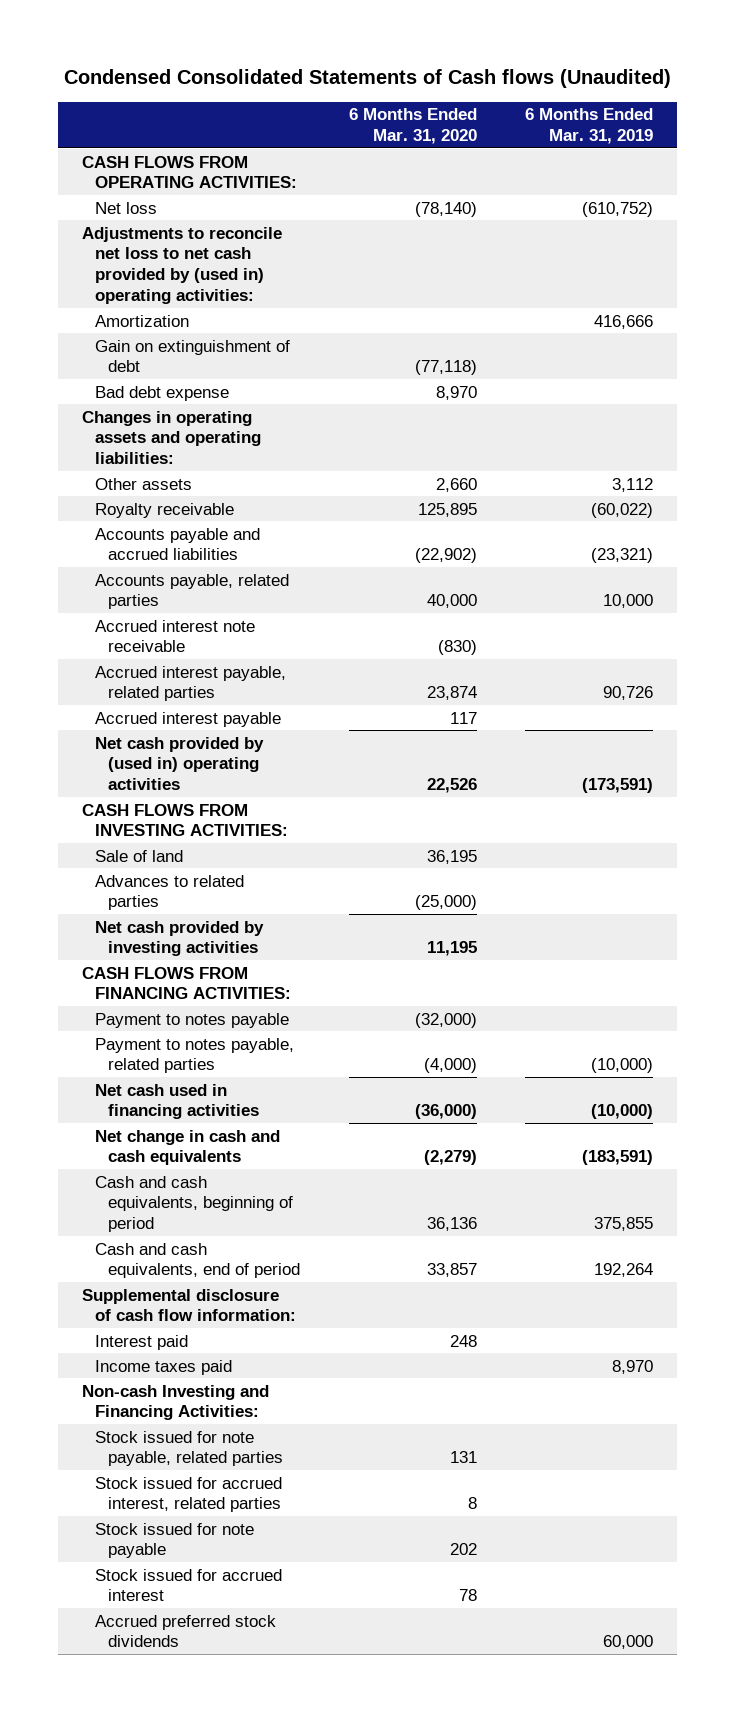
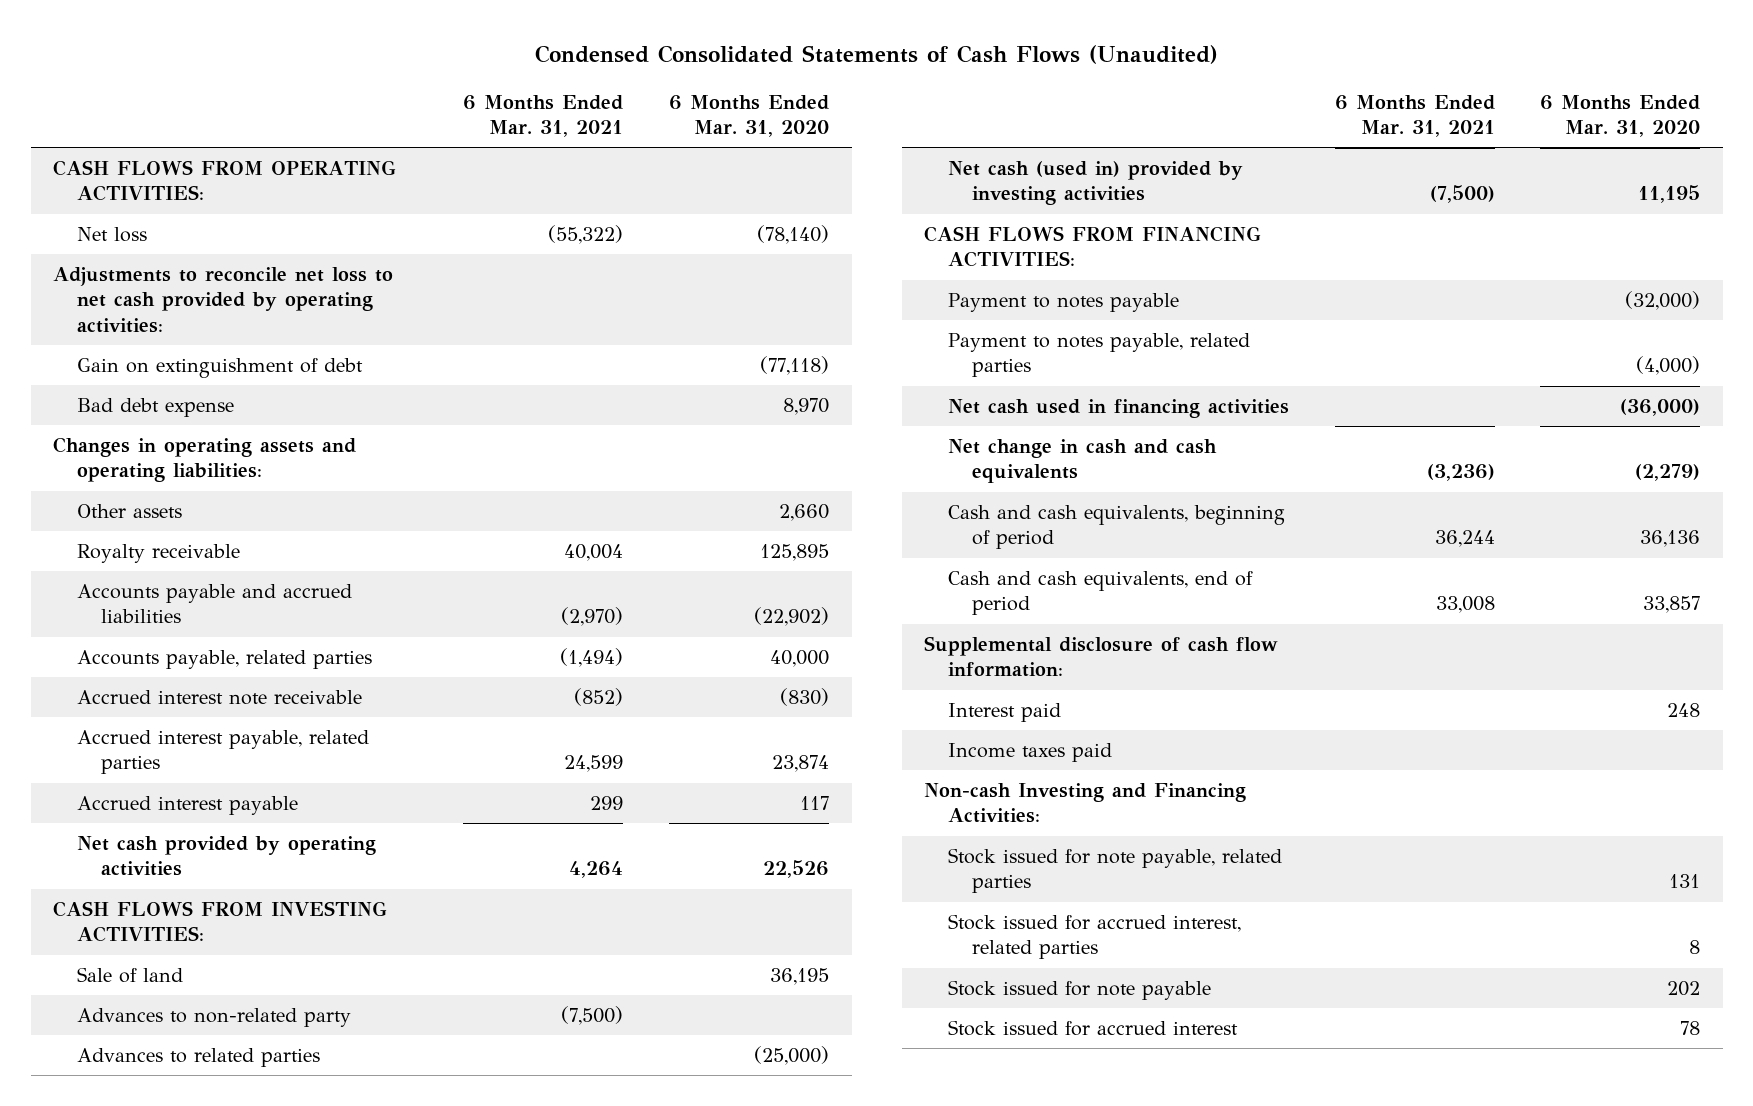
- Condensed Consolidated Statements of Cash flows (Unaudited)
+ Condensed Consolidated Statements of Cash Flows (Unaudited)
- | 6 Months Ended Mar. 31, 2020 | 6 Months Ended Mar. 31, 2019
+ | 6 Months Ended Mar. 31, 2021 | 6 Months Ended Mar. 31, 2020
- Adjustments to reconcile net loss to net cash provided by (used in) operating activities:
- Amortization | | 416,666
+ Adjustments to reconcile net loss to net cash provided by operating activities:
- Net cash provided by (used in) operating activities | 22,526 | (173,591)
+ Net cash provided by operating activities | 4,264 | 22,526
+ Advances to non-related party | (7,500) |
- Net cash provided by investing activities | 11,195 |
+ Net cash (used in) provided by investing activities | (7,500) | 11,195
- Accrued preferred stock dividends | | 60,000

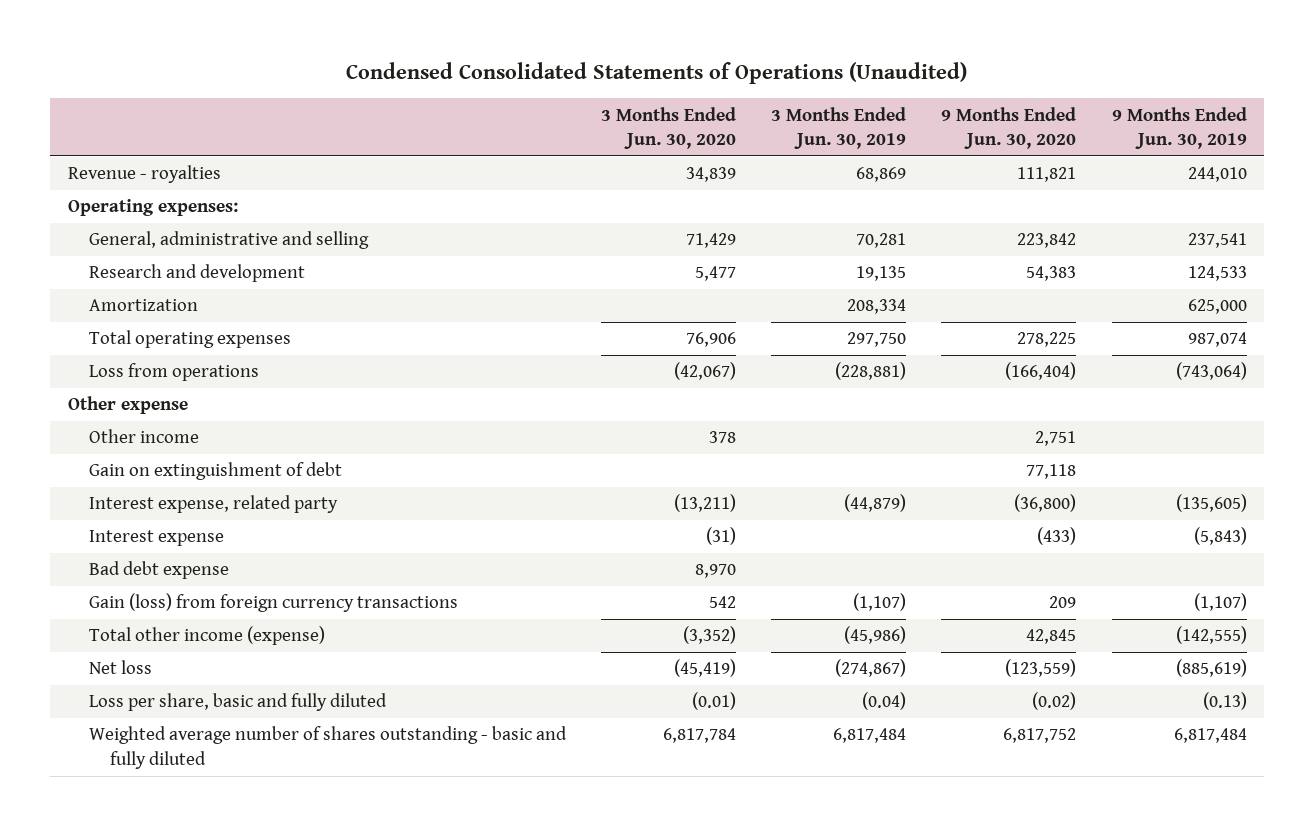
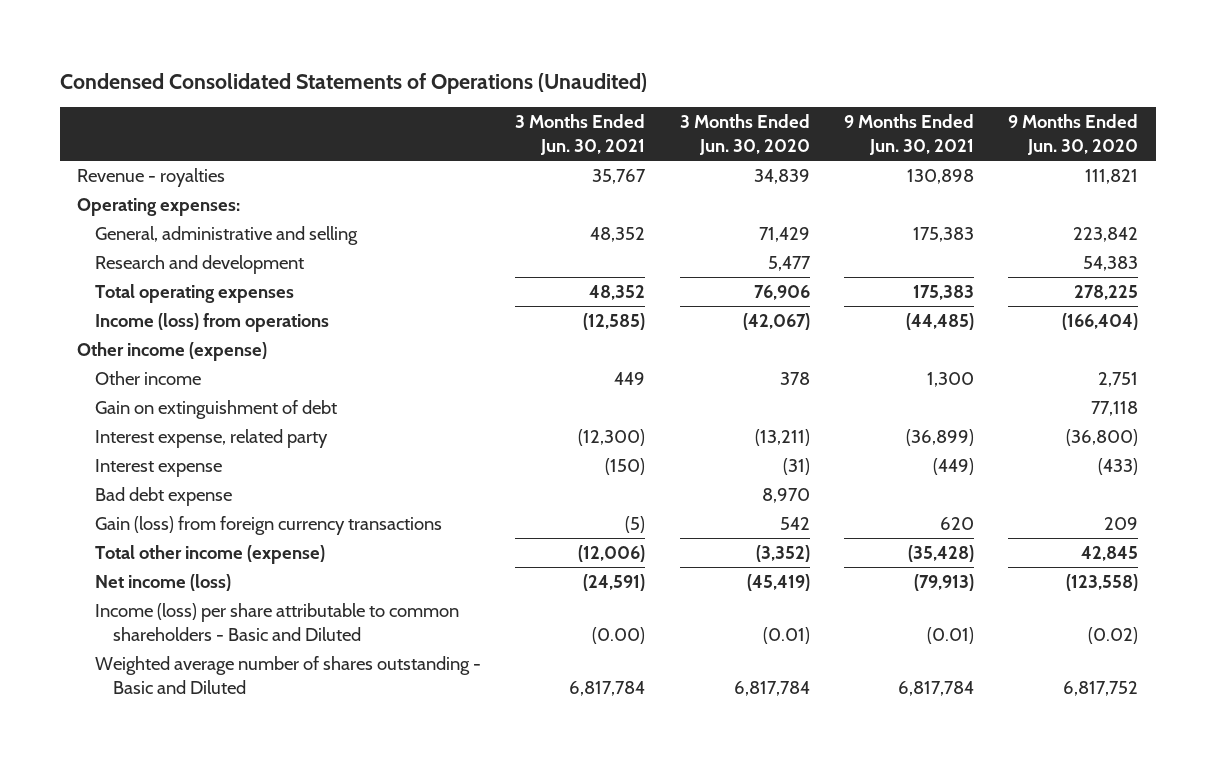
- | 3 Months Ended Jun. 30, 2020 | 3 Months Ended Jun. 30, 2019 | 9 Months Ended Jun. 30, 2020 | 9 Months Ended Jun. 30, 2019
+ | 3 Months Ended Jun. 30, 2021 | 3 Months Ended Jun. 30, 2020 | 9 Months Ended Jun. 30, 2021 | 9 Months Ended Jun. 30, 2020
- Amortization | | 208,334 | | 625,000
- Loss from operations | (42,067) | (228,881) | (166,404) | (743,064)
- Other expense
+ Income (loss) from operations | (12,585) | (42,067) | (44,485) | (166,404)
+ Other income (expense)
- Net loss | (45,419) | (274,867) | (123,559) | (885,619)
- Loss per share, basic and fully diluted | (0.01) | (0.04) | (0.02) | (0.13)
- Weighted average number of shares outstanding - basic and fully diluted | 6,817,784 | 6,817,484 | 6,817,752 | 6,817,484
+ Net income (loss) | (24,591) | (45,419) | (79,913) | (123,558)
+ Income (loss) per share attributable to common shareholders - Basic and Diluted | (0.00) | (0.01) | (0.01) | (0.02)
+ Weighted average number of shares outstanding - Basic and Diluted | 6,817,784 | 6,817,784 | 6,817,784 | 6,817,752

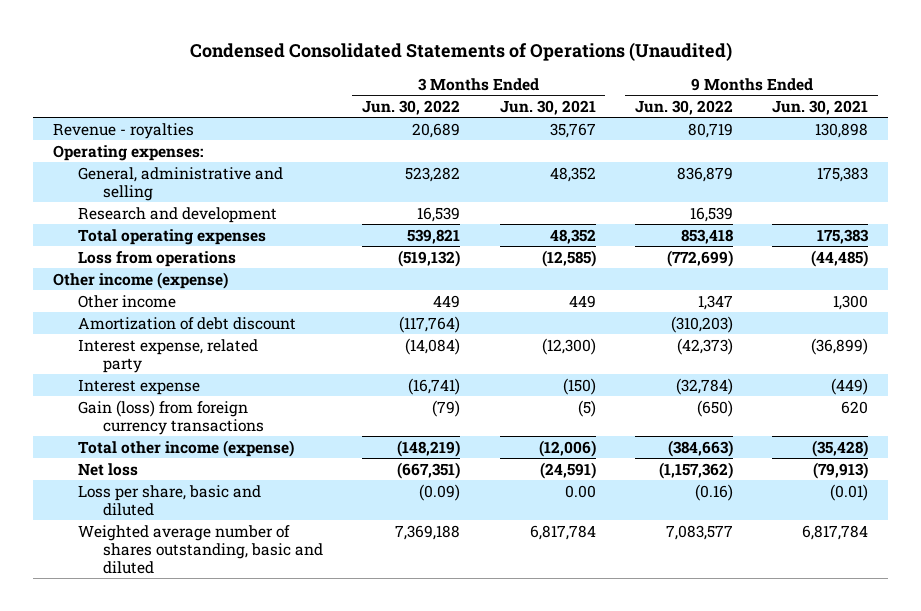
- | 3 Months Ended Jun. 30, 2021 | 3 Months Ended Jun. 30, 2020 | 9 Months Ended Jun. 30, 2021 | 9 Months Ended Jun. 30, 2020
+ | 3 Months Ended Jun. 30, 2022 | 3 Months Ended Jun. 30, 2021 | 9 Months Ended Jun. 30, 2022 | 9 Months Ended Jun. 30, 2021
- Income (loss) from operations | (12,585) | (42,067) | (44,485) | (166,404)
+ Loss from operations | (519,132) | (12,585) | (772,699) | (44,485)
- Gain on extinguishment of debt | | | | 77,118
+ Amortization of debt discount | (117,764) | | (310,203) |
- Bad debt expense | | 8,970 | |
- Net income (loss) | (24,591) | (45,419) | (79,913) | (123,558)
- Income (loss) per share attributable to common shareholders - Basic and Diluted | (0.00) | (0.01) | (0.01) | (0.02)
- Weighted average number of shares outstanding - Basic and Diluted | 6,817,784 | 6,817,784 | 6,817,784 | 6,817,752
+ Net loss | (667,351) | (24,591) | (1,157,362) | (79,913)
+ Loss per share, basic and diluted | (0.09) | 0.00 | (0.16) | (0.01)
+ Weighted average number of shares outstanding, basic and diluted | 7,369,188 | 6,817,784 | 7,083,577 | 6,817,784

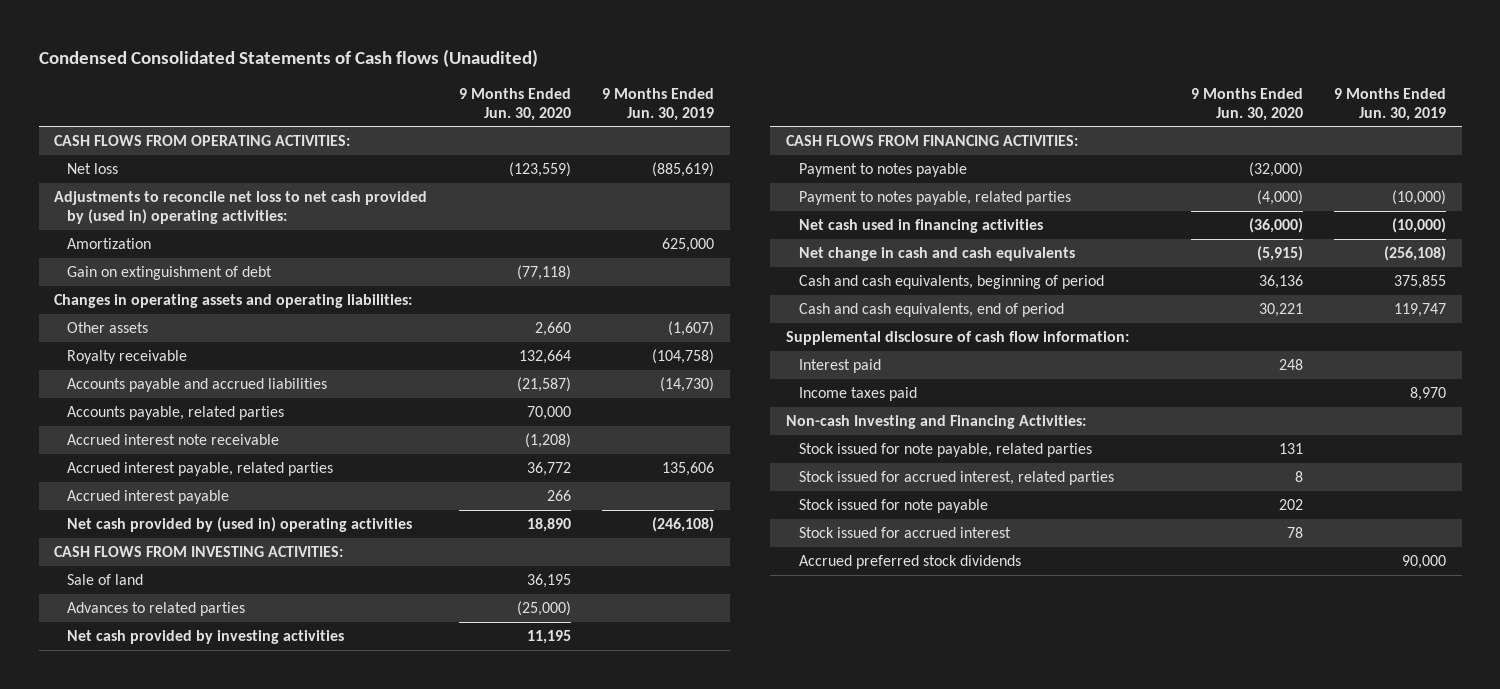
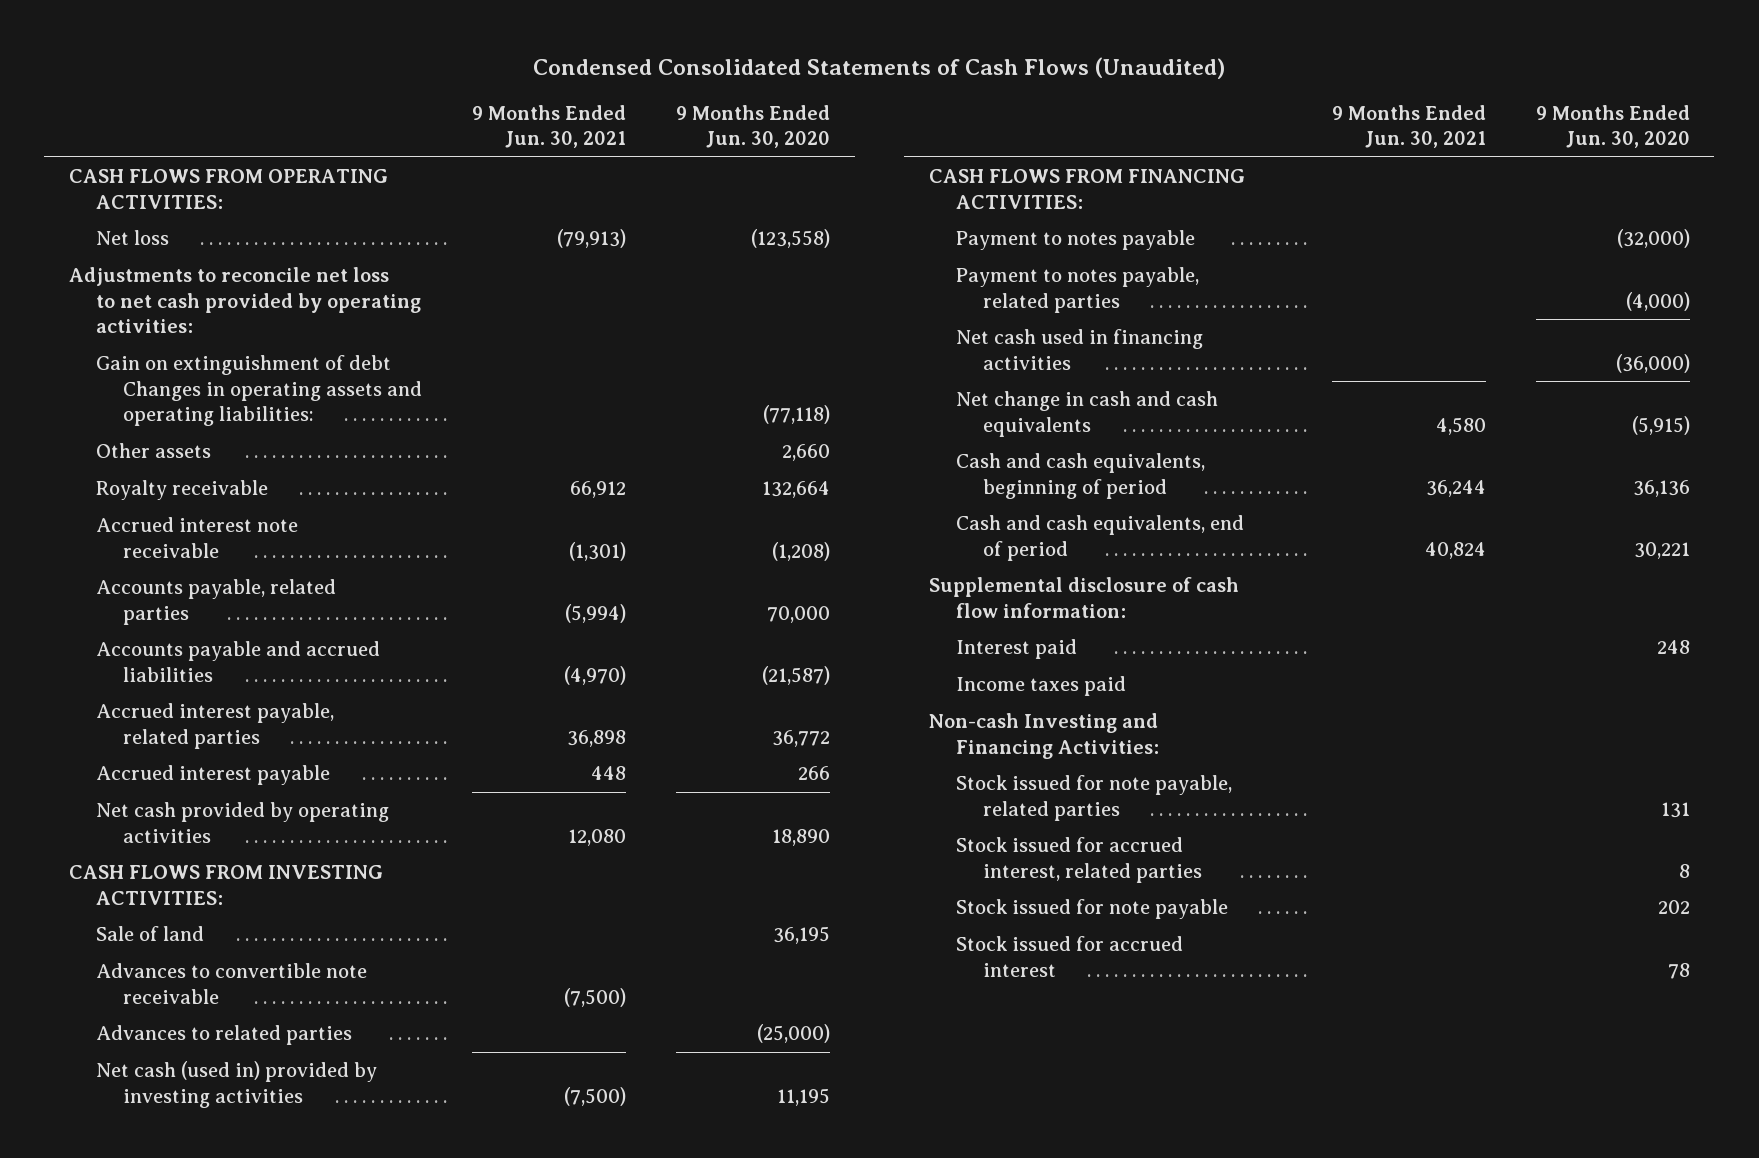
- Condensed Consolidated Statements of Cash flows (Unaudited)
+ Condensed Consolidated Statements of Cash Flows (Unaudited)
- | 9 Months Ended Jun. 30, 2020 | 9 Months Ended Jun. 30, 2019
+ | 9 Months Ended Jun. 30, 2021 | 9 Months Ended Jun. 30, 2020
- Net loss | (123,559) | (885,619)
- Adjustments to reconcile net loss to net cash provided by (used in) operating activities:
- Amortization | | 625,000
- Gain on extinguishment of debt | (77,118) |
- Changes in operating assets and operating liabilities:
+ Net loss | (79,913) | (123,558)
+ Adjustments to reconcile net loss to net cash provided by operating activities:
+ Gain on extinguishment of debt Changes in operating assets and operating liabilities: | | (77,118)
moved down: Accounts payable, related parties | (5,994) | 70,000
moved down: Accounts payable and accrued liabilities | (4,970) | (21,587)
- Net cash provided by (used in) operating activities | 18,890 | (246,108)
+ Net cash provided by operating activities | 12,080 | 18,890
+ Advances to convertible note receivable | (7,500) |
- Net cash provided by investing activities | 11,195 |
+ Net cash (used in) provided by investing activities | (7,500) | 11,195
- Accrued preferred stock dividends | | 90,000

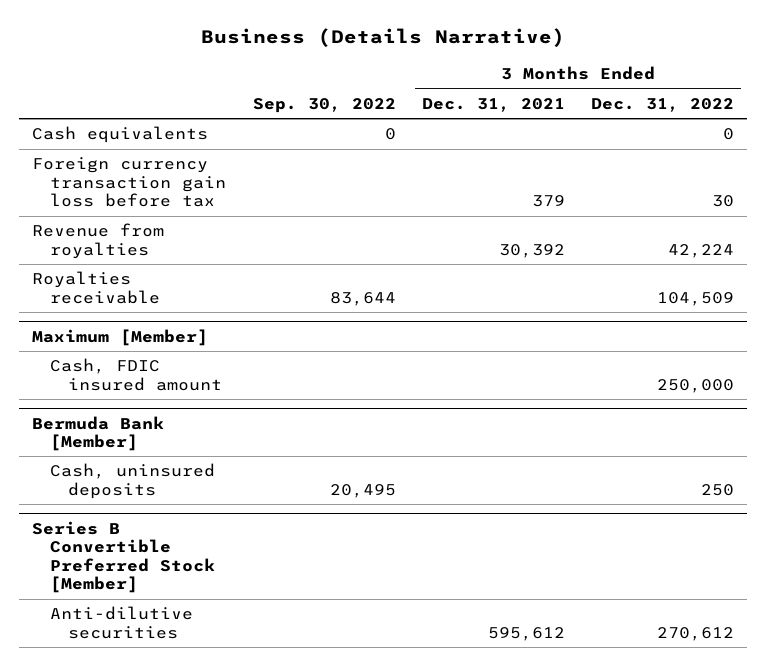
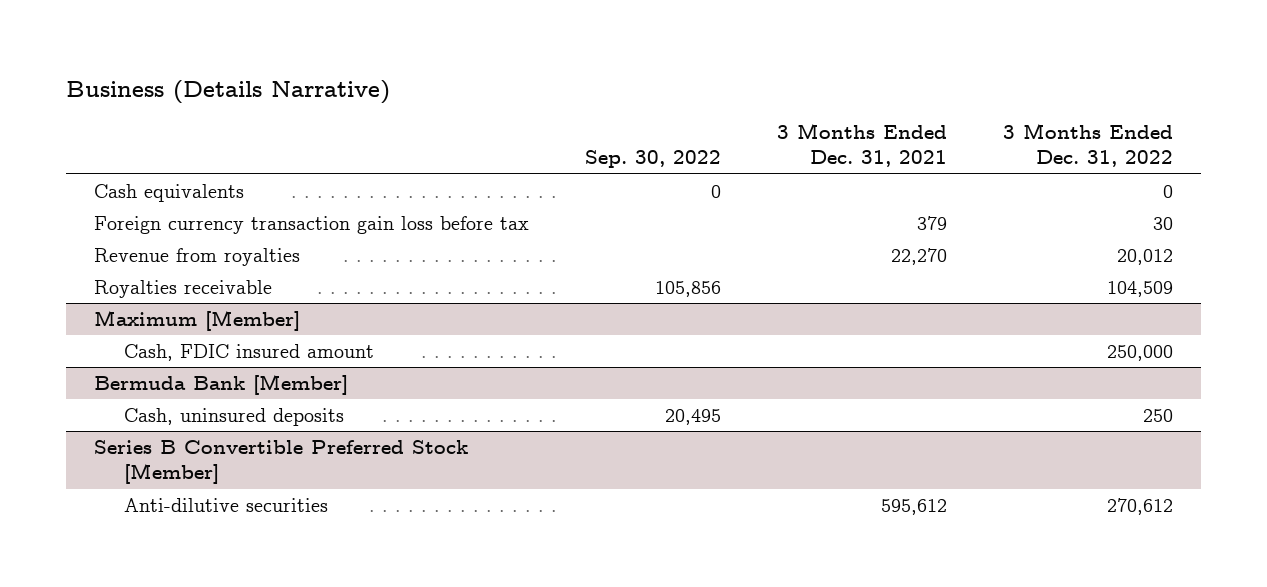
- Revenue from royalties | | 30,392 | 42,224
- Royalties receivable | 83,644 | | 104,509
+ Revenue from royalties | | 22,270 | 20,012
+ Royalties receivable | 105,856 | | 104,509

